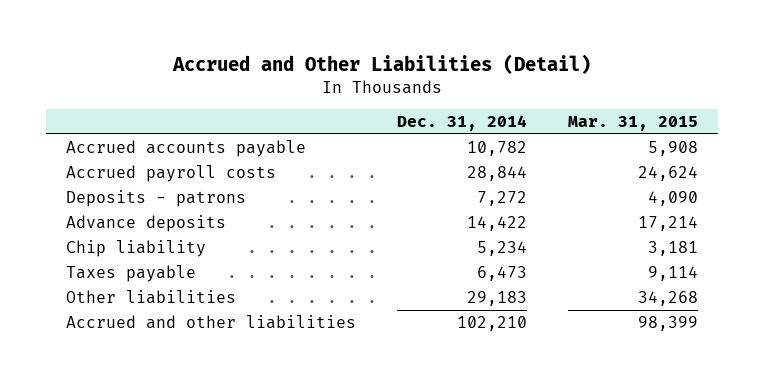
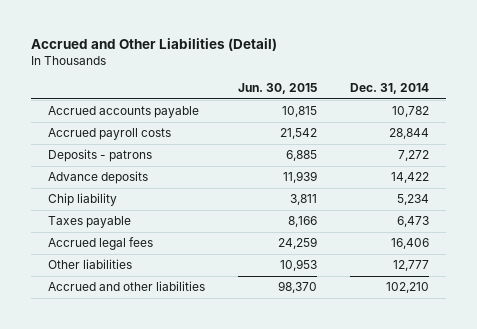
- | Dec. 31, 2014 | Mar. 31, 2015
+ | Jun. 30, 2015 | Dec. 31, 2014
- Other liabilities | 29,183 | 34,268
+ Accrued legal fees | 24,259 | 16,406
+ Other liabilities | 10,953 | 12,777

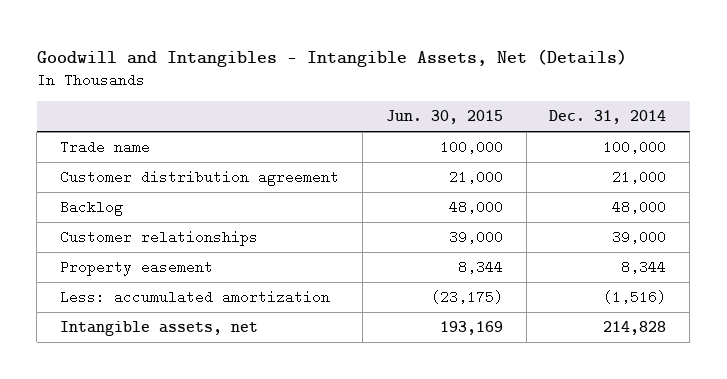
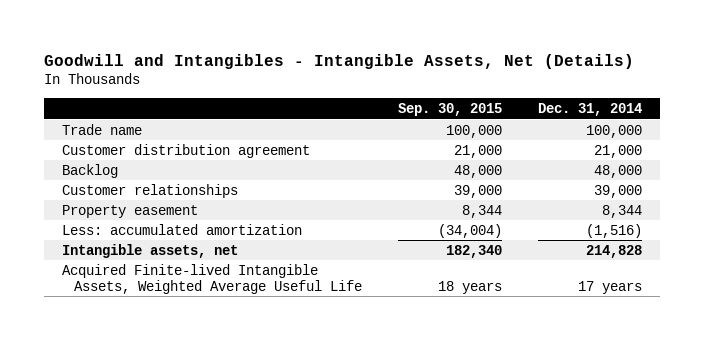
- | Jun. 30, 2015 | Dec. 31, 2014
+ | Sep. 30, 2015 | Dec. 31, 2014
+ Acquired Finite-lived Intangible Assets, Weighted Average Useful Life | 18 years | 17 years

